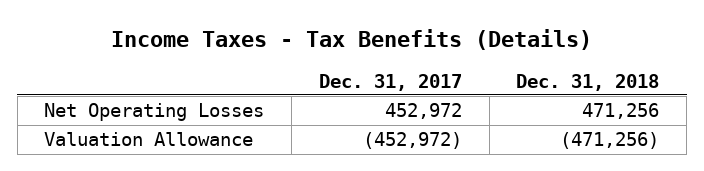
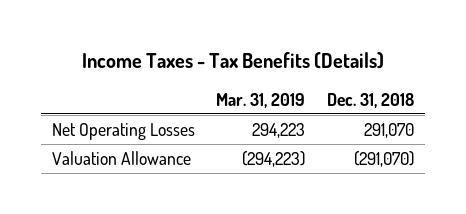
- | Dec. 31, 2017 | Dec. 31, 2018
+ | Mar. 31, 2019 | Dec. 31, 2018
- Net Operating Losses | 452,972 | 471,256
- Valuation Allowance | (452,972) | (471,256)
+ Net Operating Losses | 294,223 | 291,070
+ Valuation Allowance | (294,223) | (291,070)

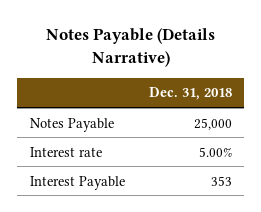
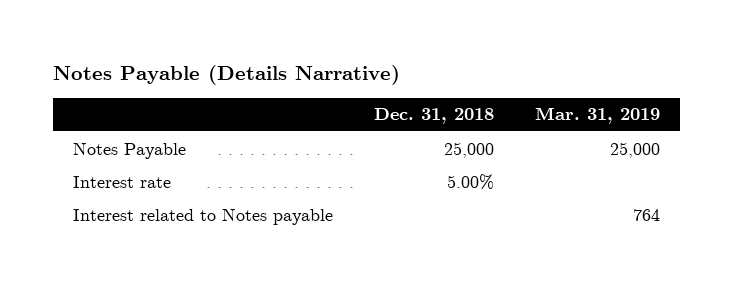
- | Dec. 31, 2018
+ | Dec. 31, 2018 | Mar. 31, 2019
- Interest Payable | 353
+ Interest related to Notes payable | | 764

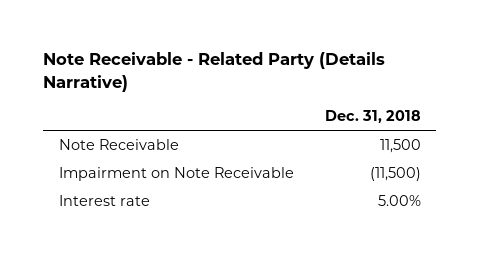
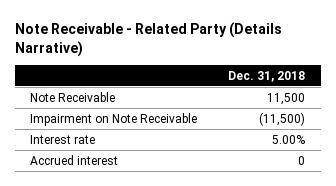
+ Accrued interest | 0

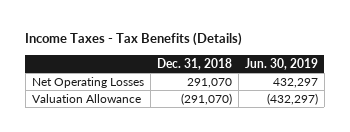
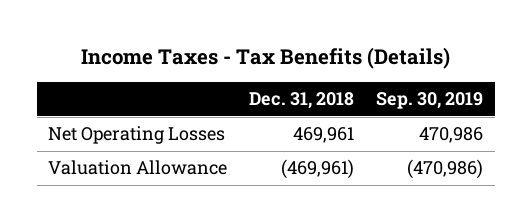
- | Dec. 31, 2018 | Jun. 30, 2019
+ | Dec. 31, 2018 | Sep. 30, 2019
- Net Operating Losses | 291,070 | 432,297
- Valuation Allowance | (291,070) | (432,297)
+ Net Operating Losses | 469,961 | 470,986
+ Valuation Allowance | (469,961) | (470,986)

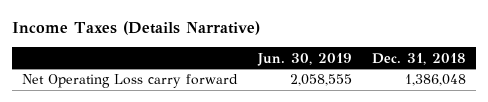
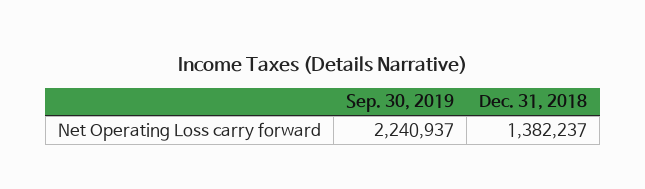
- | Jun. 30, 2019 | Dec. 31, 2018
+ | Sep. 30, 2019 | Dec. 31, 2018
- Net Operating Loss carry forward | 2,058,555 | 1,386,048
+ Net Operating Loss carry forward | 2,240,937 | 1,382,237

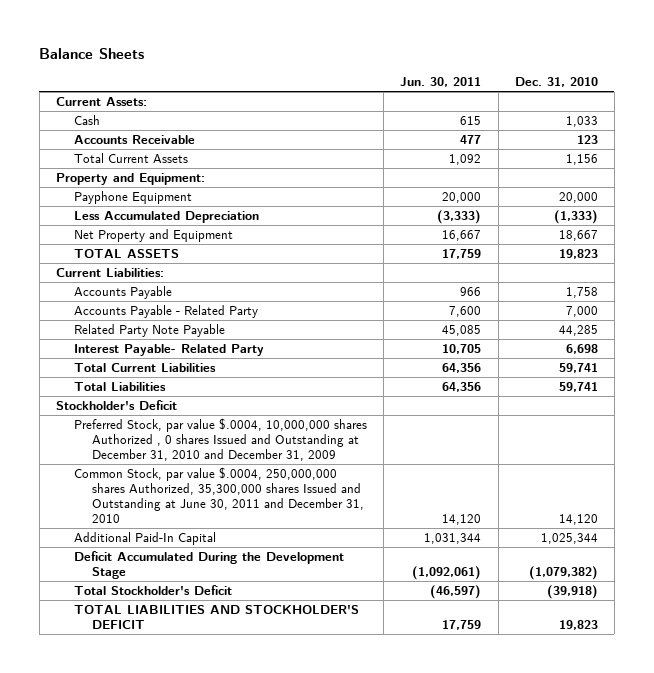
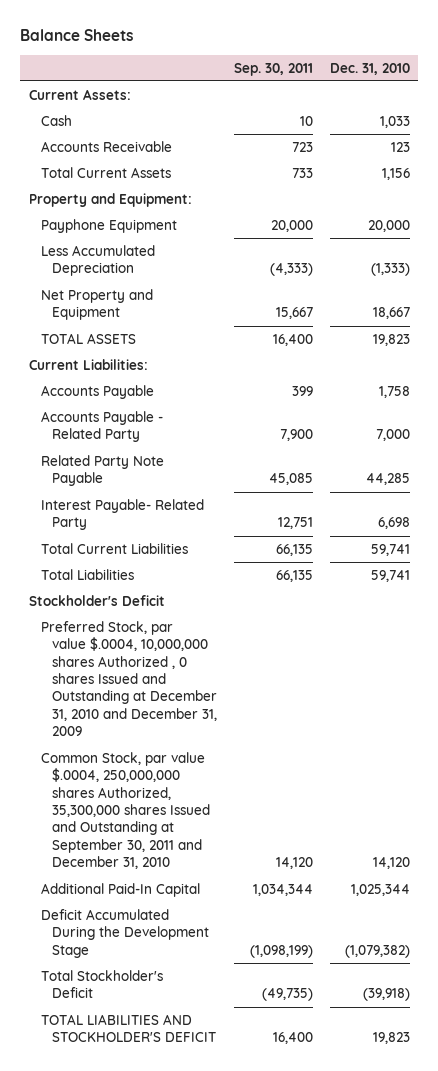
- | Jun. 30, 2011 | Dec. 31, 2010
+ | Sep. 30, 2011 | Dec. 31, 2010
- Common Stock, par value $.0004, 250,000,000 shares Authorized, 35,300,000 shares Issued and Outstanding at June 30, 2011 and December 31, 2010 | 14,120 | 14,120
+ Common Stock, par value $.0004, 250,000,000 shares Authorized, 35,300,000 shares Issued and Outstanding at September 30, 2011 and December 31, 2010 | 14,120 | 14,120

